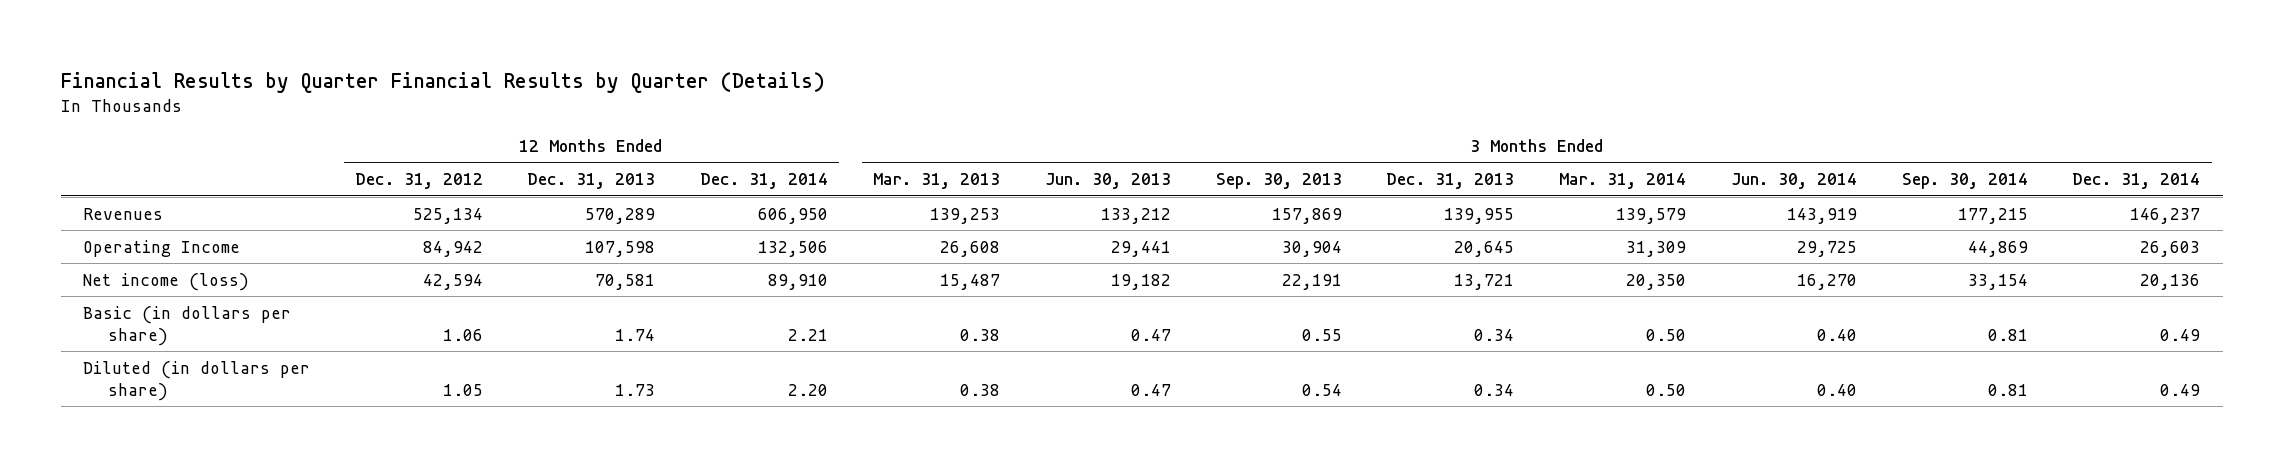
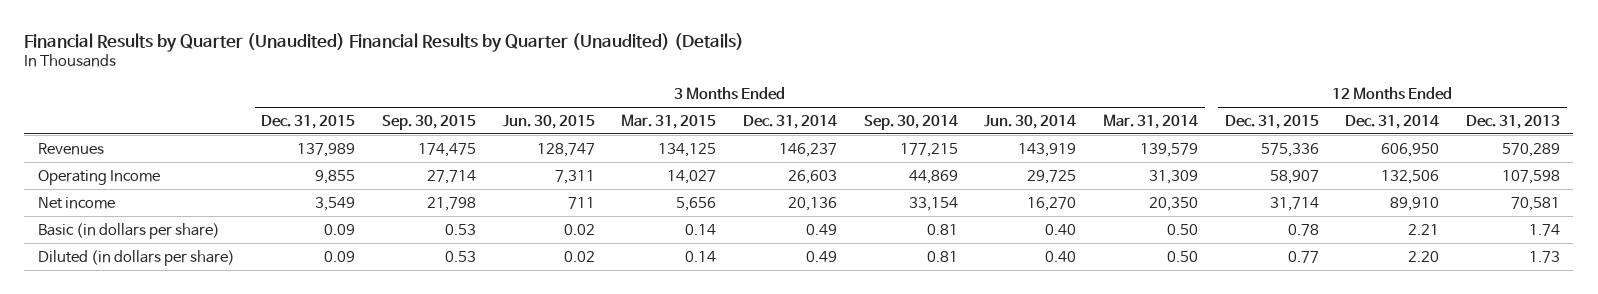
- Financial Results by Quarter Financial Results by Quarter (Details)
+ Financial Results by Quarter (Unaudited) Financial Results by Quarter (Unaudited) (Details)
- | 12 Months Ended Dec. 31, 2012 | 12 Months Ended Dec. 31, 2013 | 12 Months Ended Dec. 31, 2014 | 3 Months Ended Mar. 31, 2013 | 3 Months Ended Jun. 30, 2013 | 3 Months Ended Sep. 30, 2013 | 3 Months Ended Dec. 31, 2013 | 3 Months Ended Mar. 31, 2014 | 3 Months Ended Jun. 30, 2014 | 3 Months Ended Sep. 30, 2014 | 3 Months Ended Dec. 31, 2014
+ | 3 Months Ended Dec. 31, 2015 | 3 Months Ended Sep. 30, 2015 | 3 Months Ended Jun. 30, 2015 | 3 Months Ended Mar. 31, 2015 | 3 Months Ended Dec. 31, 2014 | 3 Months Ended Sep. 30, 2014 | 3 Months Ended Jun. 30, 2014 | 3 Months Ended Mar. 31, 2014 | 12 Months Ended Dec. 31, 2015 | 12 Months Ended Dec. 31, 2014 | 12 Months Ended Dec. 31, 2013
- Net income (loss) | 42,594 | 70,581 | 89,910 | 15,487 | 19,182 | 22,191 | 13,721 | 20,350 | 16,270 | 33,154 | 20,136
+ Net income | 3,549 | 21,798 | 711 | 5,656 | 20,136 | 33,154 | 16,270 | 20,350 | 31,714 | 89,910 | 70,581

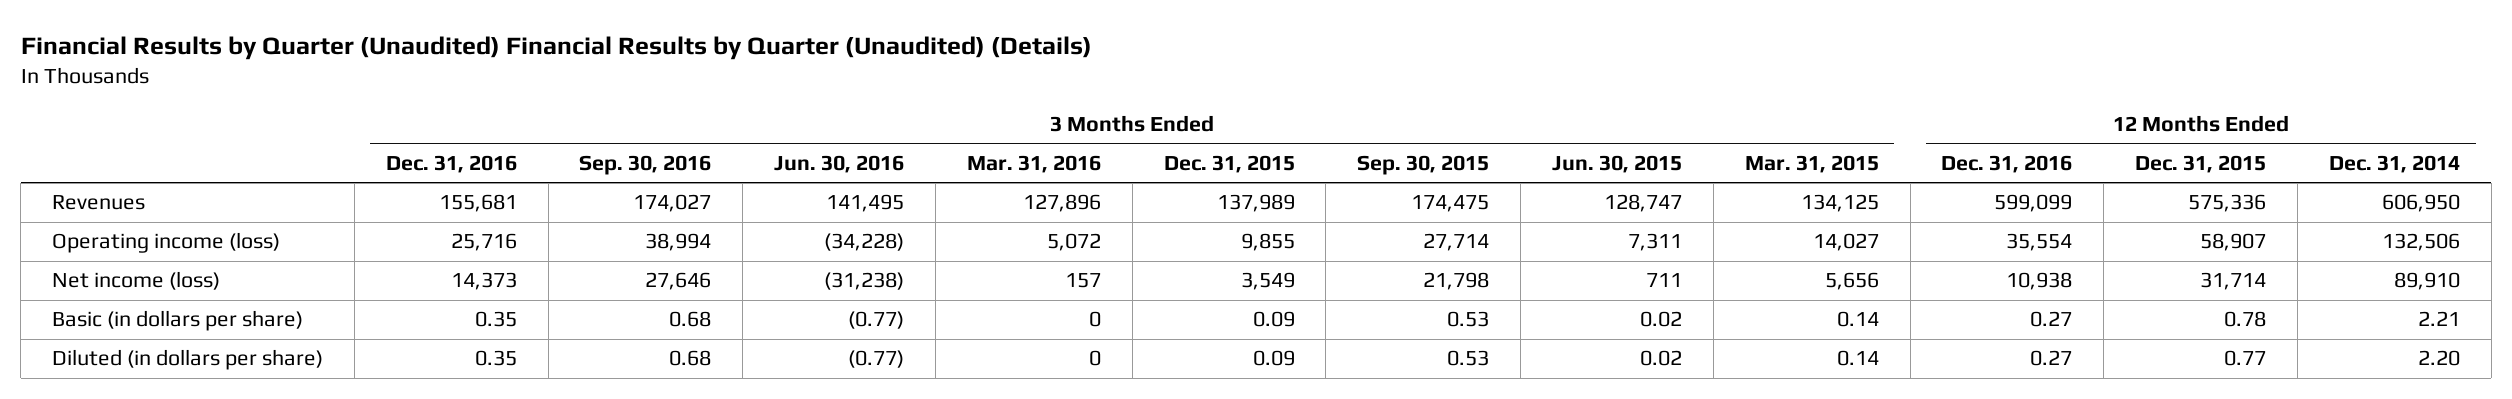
- | 3 Months Ended Dec. 31, 2015 | 3 Months Ended Sep. 30, 2015 | 3 Months Ended Jun. 30, 2015 | 3 Months Ended Mar. 31, 2015 | 3 Months Ended Dec. 31, 2014 | 3 Months Ended Sep. 30, 2014 | 3 Months Ended Jun. 30, 2014 | 3 Months Ended Mar. 31, 2014 | 12 Months Ended Dec. 31, 2015 | 12 Months Ended Dec. 31, 2014 | 12 Months Ended Dec. 31, 2013
+ | 3 Months Ended Dec. 31, 2016 | 3 Months Ended Sep. 30, 2016 | 3 Months Ended Jun. 30, 2016 | 3 Months Ended Mar. 31, 2016 | 3 Months Ended Dec. 31, 2015 | 3 Months Ended Sep. 30, 2015 | 3 Months Ended Jun. 30, 2015 | 3 Months Ended Mar. 31, 2015 | 12 Months Ended Dec. 31, 2016 | 12 Months Ended Dec. 31, 2015 | 12 Months Ended Dec. 31, 2014
- Operating Income | 9,855 | 27,714 | 7,311 | 14,027 | 26,603 | 44,869 | 29,725 | 31,309 | 58,907 | 132,506 | 107,598
- Net income | 3,549 | 21,798 | 711 | 5,656 | 20,136 | 33,154 | 16,270 | 20,350 | 31,714 | 89,910 | 70,581
+ Operating income (loss) | 25,716 | 38,994 | (34,228) | 5,072 | 9,855 | 27,714 | 7,311 | 14,027 | 35,554 | 58,907 | 132,506
+ Net income (loss) | 14,373 | 27,646 | (31,238) | 157 | 3,549 | 21,798 | 711 | 5,656 | 10,938 | 31,714 | 89,910

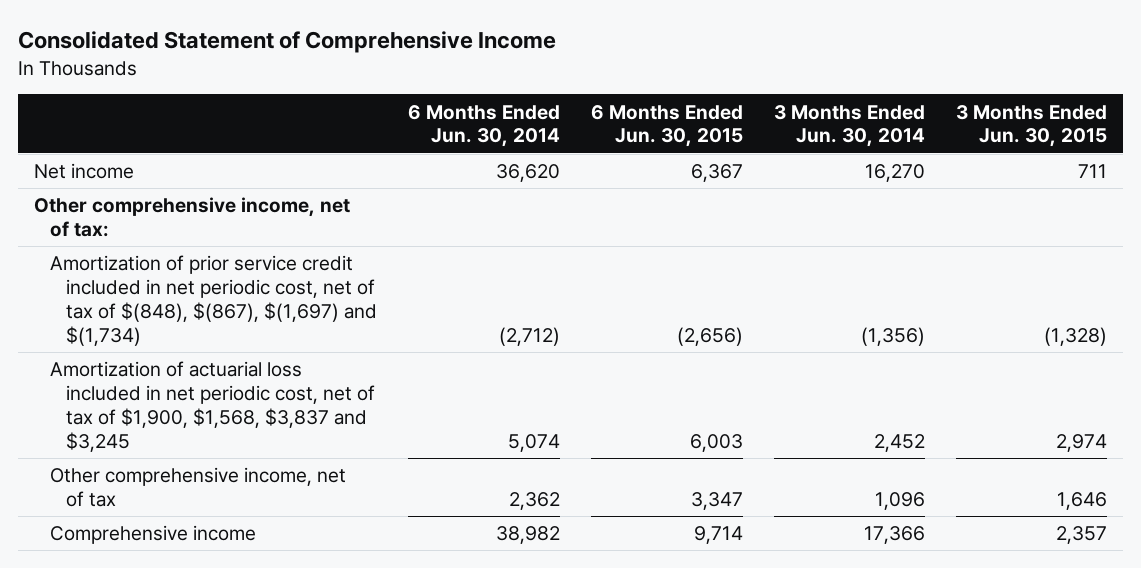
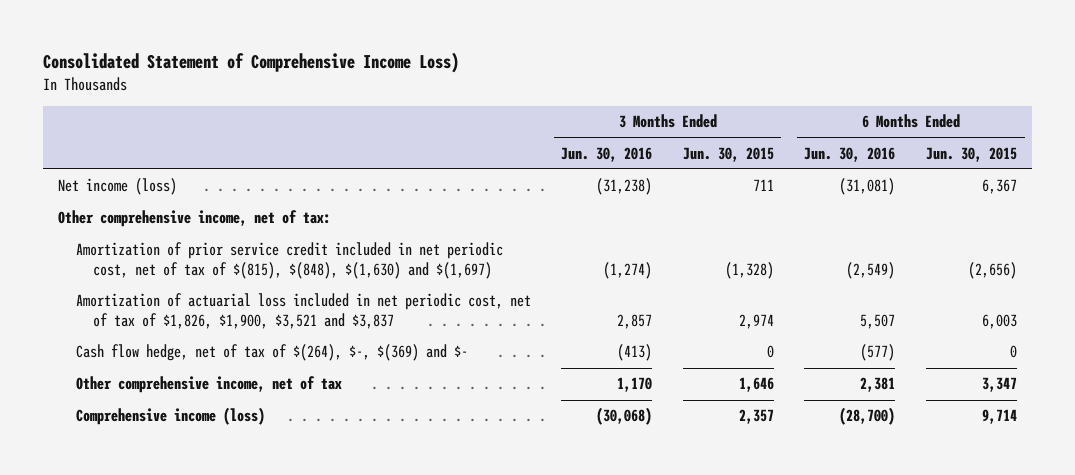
- Consolidated Statement of Comprehensive Income
+ Consolidated Statement of Comprehensive Income Loss)
- | 6 Months Ended Jun. 30, 2014 | 6 Months Ended Jun. 30, 2015 | 3 Months Ended Jun. 30, 2014 | 3 Months Ended Jun. 30, 2015
+ | 3 Months Ended Jun. 30, 2016 | 3 Months Ended Jun. 30, 2015 | 6 Months Ended Jun. 30, 2016 | 6 Months Ended Jun. 30, 2015
- Net income | 36,620 | 6,367 | 16,270 | 711
+ Net income (loss) | (31,238) | 711 | (31,081) | 6,367
- Amortization of prior service credit included in net periodic cost, net of tax of $(848), $(867), $(1,697) and $(1,734) | (2,712) | (2,656) | (1,356) | (1,328)
- Amortization of actuarial loss included in net periodic cost, net of tax of $1,900, $1,568, $3,837 and $3,245 | 5,074 | 6,003 | 2,452 | 2,974
+ Amortization of prior service credit included in net periodic cost, net of tax of $(815), $(848), $(1,630) and $(1,697) | (1,274) | (1,328) | (2,549) | (2,656)
+ Amortization of actuarial loss included in net periodic cost, net of tax of $1,826, $1,900, $3,521 and $3,837 | 2,857 | 2,974 | 5,507 | 6,003
+ Cash flow hedge, net of tax of $(264), $-, $(369) and $- | (413) | 0 | (577) | 0
- Comprehensive income | 38,982 | 9,714 | 17,366 | 2,357
+ Comprehensive income (loss) | (30,068) | 2,357 | (28,700) | 9,714

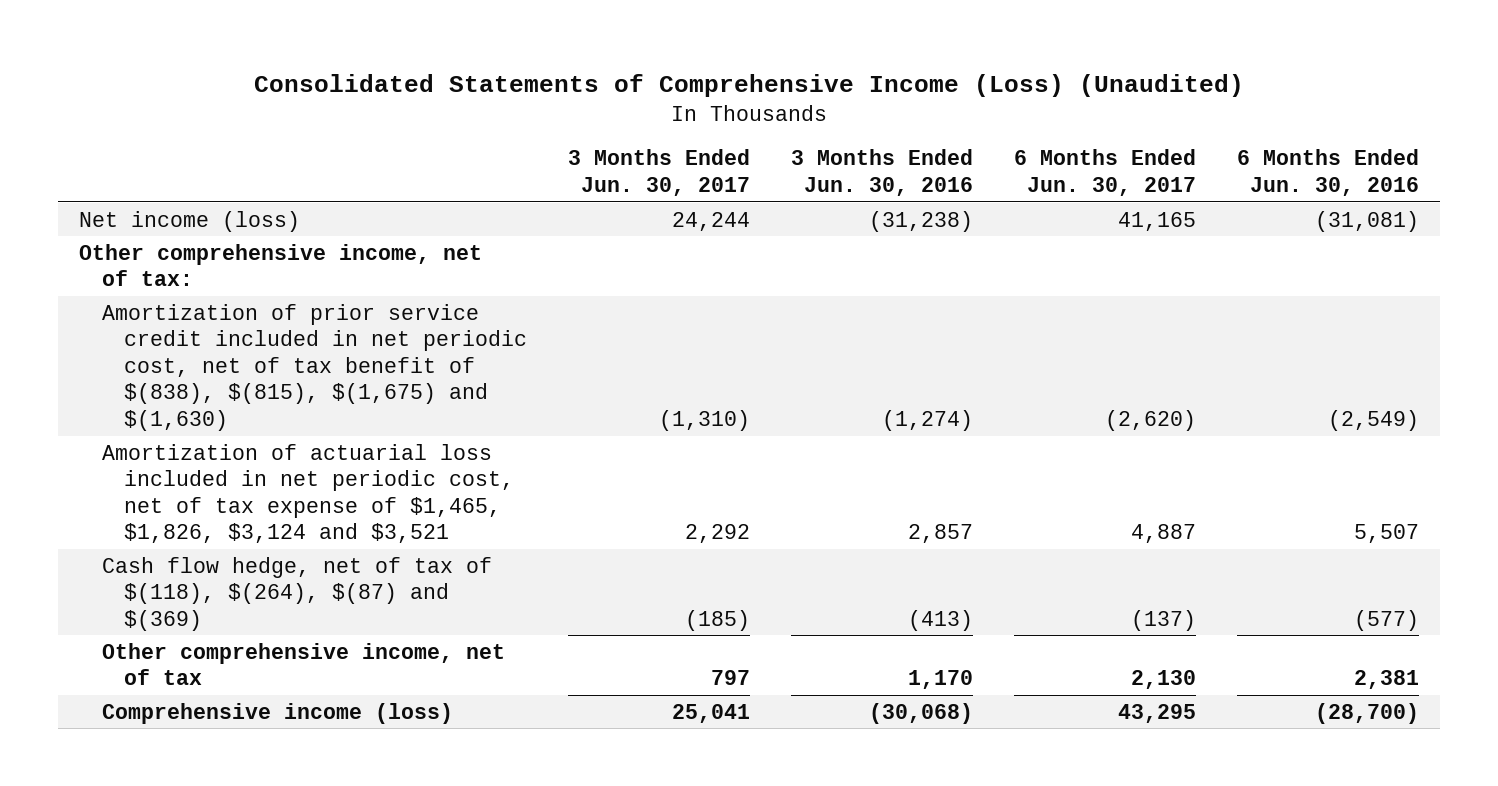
- Consolidated Statement of Comprehensive Income Loss)
+ Consolidated Statements of Comprehensive Income (Loss) (Unaudited)
- | 3 Months Ended Jun. 30, 2016 | 3 Months Ended Jun. 30, 2015 | 6 Months Ended Jun. 30, 2016 | 6 Months Ended Jun. 30, 2015
+ | 3 Months Ended Jun. 30, 2017 | 3 Months Ended Jun. 30, 2016 | 6 Months Ended Jun. 30, 2017 | 6 Months Ended Jun. 30, 2016
- Amortization of prior service credit included in net periodic cost, net of tax of $(815), $(848), $(1,630) and $(1,697) | (1,274) | (1,328) | (2,549) | (2,656)
- Amortization of actuarial loss included in net periodic cost, net of tax of $1,826, $1,900, $3,521 and $3,837 | 2,857 | 2,974 | 5,507 | 6,003
- Cash flow hedge, net of tax of $(264), $-, $(369) and $- | (413) | 0 | (577) | 0
+ Amortization of prior service credit included in net periodic cost, net of tax benefit of $(838), $(815), $(1,675) and $(1,630) | (1,310) | (1,274) | (2,620) | (2,549)
+ Amortization of actuarial loss included in net periodic cost, net of tax expense of $1,465, $1,826, $3,124 and $3,521 | 2,292 | 2,857 | 4,887 | 5,507
+ Cash flow hedge, net of tax of $(118), $(264), $(87) and $(369) | (185) | (413) | (137) | (577)

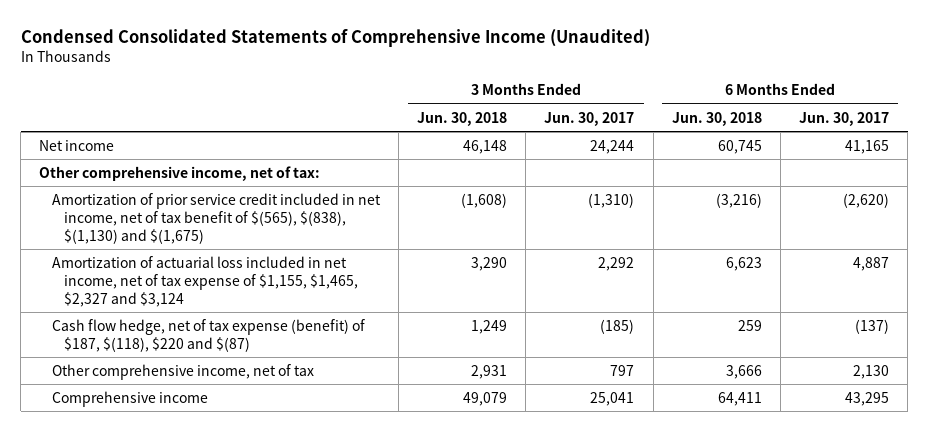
- Consolidated Statements of Comprehensive Income (Loss) (Unaudited)
+ Condensed Consolidated Statements of Comprehensive Income (Unaudited)
- | 3 Months Ended Jun. 30, 2017 | 3 Months Ended Jun. 30, 2016 | 6 Months Ended Jun. 30, 2017 | 6 Months Ended Jun. 30, 2016
+ | 3 Months Ended Jun. 30, 2018 | 3 Months Ended Jun. 30, 2017 | 6 Months Ended Jun. 30, 2018 | 6 Months Ended Jun. 30, 2017
- Net income (loss) | 24,244 | (31,238) | 41,165 | (31,081)
+ Net income | 46,148 | 24,244 | 60,745 | 41,165
- Amortization of prior service credit included in net periodic cost, net of tax benefit of $(838), $(815), $(1,675) and $(1,630) | (1,310) | (1,274) | (2,620) | (2,549)
- Amortization of actuarial loss included in net periodic cost, net of tax expense of $1,465, $1,826, $3,124 and $3,521 | 2,292 | 2,857 | 4,887 | 5,507
- Cash flow hedge, net of tax of $(118), $(264), $(87) and $(369) | (185) | (413) | (137) | (577)
+ Amortization of prior service credit included in net income, net of tax benefit of $(565), $(838), $(1,130) and $(1,675) | (1,608) | (1,310) | (3,216) | (2,620)
+ Amortization of actuarial loss included in net income, net of tax expense of $1,155, $1,465, $2,327 and $3,124 | 3,290 | 2,292 | 6,623 | 4,887
+ Cash flow hedge, net of tax expense (benefit) of $187, $(118), $220 and $(87) | 1,249 | (185) | 259 | (137)
- Comprehensive income (loss) | 25,041 | (30,068) | 43,295 | (28,700)
+ Comprehensive income | 49,079 | 25,041 | 64,411 | 43,295

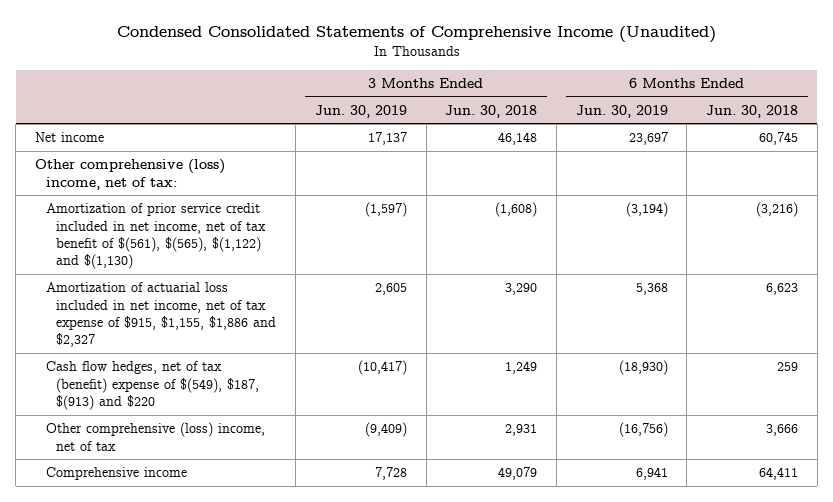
- | 3 Months Ended Jun. 30, 2018 | 3 Months Ended Jun. 30, 2017 | 6 Months Ended Jun. 30, 2018 | 6 Months Ended Jun. 30, 2017
+ | 3 Months Ended Jun. 30, 2019 | 3 Months Ended Jun. 30, 2018 | 6 Months Ended Jun. 30, 2019 | 6 Months Ended Jun. 30, 2018
- Other comprehensive income, net of tax:
- Amortization of prior service credit included in net income, net of tax benefit of $(565), $(838), $(1,130) and $(1,675) | (1,608) | (1,310) | (3,216) | (2,620)
- Amortization of actuarial loss included in net income, net of tax expense of $1,155, $1,465, $2,327 and $3,124 | 3,290 | 2,292 | 6,623 | 4,887
- Cash flow hedge, net of tax expense (benefit) of $187, $(118), $220 and $(87) | 1,249 | (185) | 259 | (137)
- Other comprehensive income, net of tax | 2,931 | 797 | 3,666 | 2,130
+ Other comprehensive (loss) income, net of tax:
+ Amortization of prior service credit included in net income, net of tax benefit of $(561), $(565), $(1,122) and $(1,130) | (1,597) | (1,608) | (3,194) | (3,216)
+ Amortization of actuarial loss included in net income, net of tax expense of $915, $1,155, $1,886 and $2,327 | 2,605 | 3,290 | 5,368 | 6,623
+ Cash flow hedges, net of tax (benefit) expense of $(549), $187, $(913) and $220 | (10,417) | 1,249 | (18,930) | 259
+ Other comprehensive (loss) income, net of tax | (9,409) | 2,931 | (16,756) | 3,666

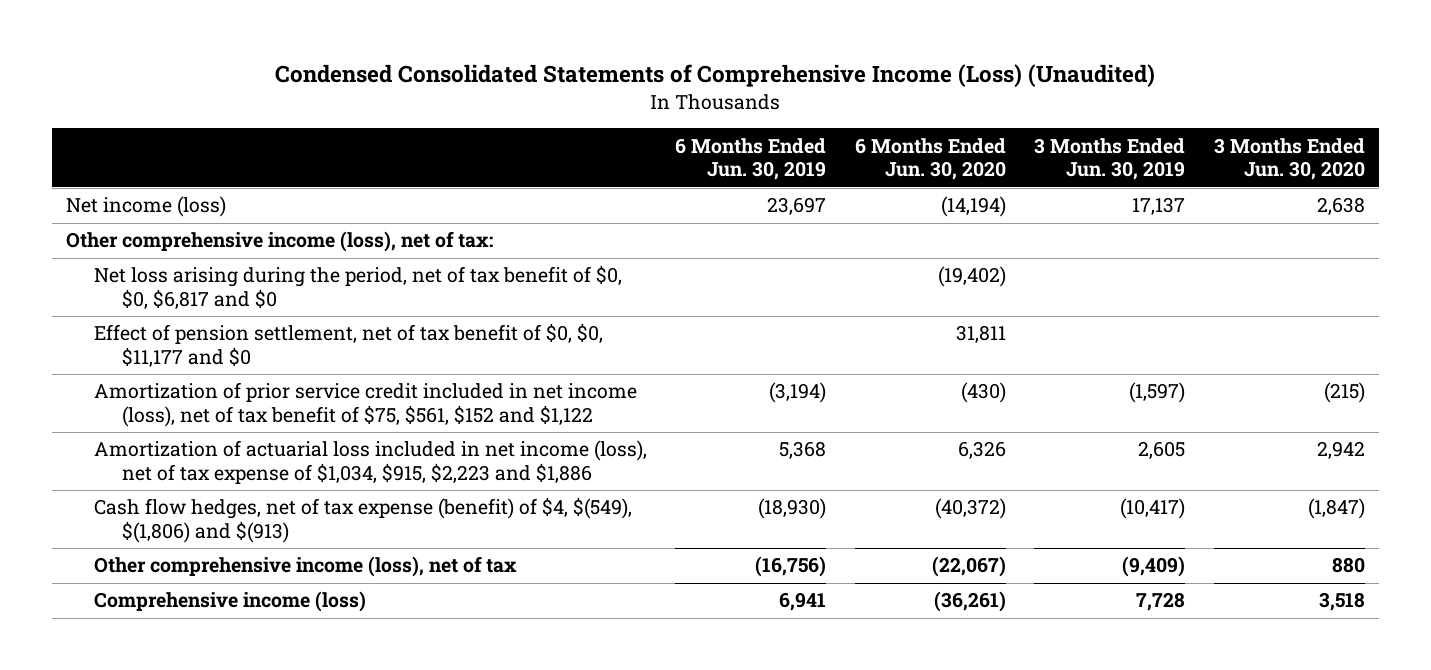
- Condensed Consolidated Statements of Comprehensive Income (Unaudited)
+ Condensed Consolidated Statements of Comprehensive Income (Loss) (Unaudited)
- | 3 Months Ended Jun. 30, 2019 | 3 Months Ended Jun. 30, 2018 | 6 Months Ended Jun. 30, 2019 | 6 Months Ended Jun. 30, 2018
+ | 6 Months Ended Jun. 30, 2019 | 6 Months Ended Jun. 30, 2020 | 3 Months Ended Jun. 30, 2019 | 3 Months Ended Jun. 30, 2020
- Net income | 17,137 | 46,148 | 23,697 | 60,745
- Other comprehensive (loss) income, net of tax:
- Amortization of prior service credit included in net income, net of tax benefit of $(561), $(565), $(1,122) and $(1,130) | (1,597) | (1,608) | (3,194) | (3,216)
- Amortization of actuarial loss included in net income, net of tax expense of $915, $1,155, $1,886 and $2,327 | 2,605 | 3,290 | 5,368 | 6,623
- Cash flow hedges, net of tax (benefit) expense of $(549), $187, $(913) and $220 | (10,417) | 1,249 | (18,930) | 259
- Other comprehensive (loss) income, net of tax | (9,409) | 2,931 | (16,756) | 3,666
- Comprehensive income | 7,728 | 49,079 | 6,941 | 64,411
+ Net income (loss) | 23,697 | (14,194) | 17,137 | 2,638
+ Other comprehensive income (loss), net of tax:
+ Net loss arising during the period, net of tax benefit of $0, $0, $6,817 and $0 | | (19,402) | |
+ Effect of pension settlement, net of tax benefit of $0, $0, $11,177 and $0 | | 31,811 | |
+ Amortization of prior service credit included in net income (loss), net of tax benefit of $75, $561, $152 and $1,122 | (3,194) | (430) | (1,597) | (215)
+ Amortization of actuarial loss included in net income (loss), net of tax expense of $1,034, $915, $2,223 and $1,886 | 5,368 | 6,326 | 2,605 | 2,942
+ Cash flow hedges, net of tax expense (benefit) of $4, $(549), $(1,806) and $(913) | (18,930) | (40,372) | (10,417) | (1,847)
+ Other comprehensive income (loss), net of tax | (16,756) | (22,067) | (9,409) | 880
+ Comprehensive income (loss) | 6,941 | (36,261) | 7,728 | 3,518

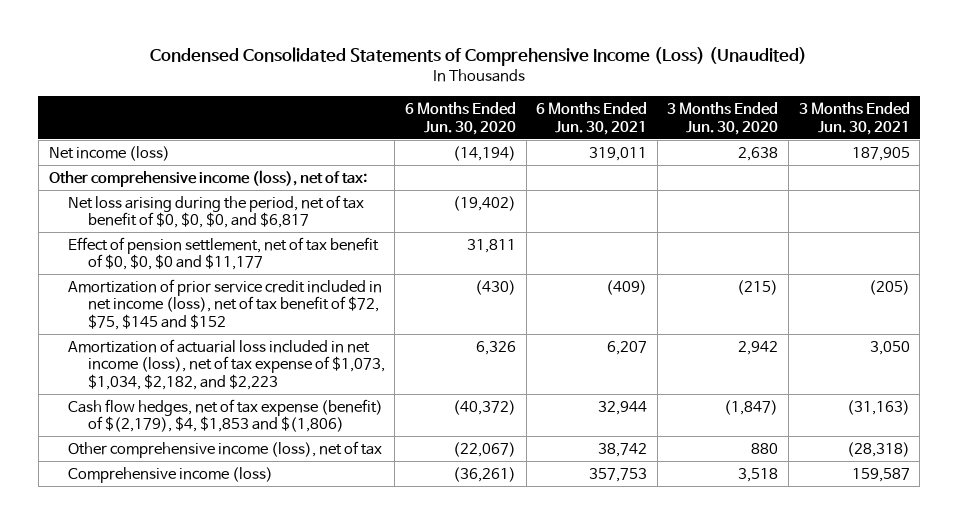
- | 6 Months Ended Jun. 30, 2019 | 6 Months Ended Jun. 30, 2020 | 3 Months Ended Jun. 30, 2019 | 3 Months Ended Jun. 30, 2020
+ | 6 Months Ended Jun. 30, 2020 | 6 Months Ended Jun. 30, 2021 | 3 Months Ended Jun. 30, 2020 | 3 Months Ended Jun. 30, 2021
- Net loss arising during the period, net of tax benefit of $0, $0, $6,817 and $0 | | (19,402) | |
- Effect of pension settlement, net of tax benefit of $0, $0, $11,177 and $0 | | 31,811 | |
- Amortization of prior service credit included in net income (loss), net of tax benefit of $75, $561, $152 and $1,122 | (3,194) | (430) | (1,597) | (215)
- Amortization of actuarial loss included in net income (loss), net of tax expense of $1,034, $915, $2,223 and $1,886 | 5,368 | 6,326 | 2,605 | 2,942
- Cash flow hedges, net of tax expense (benefit) of $4, $(549), $(1,806) and $(913) | (18,930) | (40,372) | (10,417) | (1,847)
+ Net loss arising during the period, net of tax benefit of $0, $0, $0, and $6,817 | (19,402) | | |
+ Effect of pension settlement, net of tax benefit of $0, $0, $0 and $11,177 | 31,811 | | |
+ Amortization of prior service credit included in net income (loss), net of tax benefit of $72, $75, $145 and $152 | (430) | (409) | (215) | (205)
+ Amortization of actuarial loss included in net income (loss), net of tax expense of $1,073, $1,034, $2,182, and $2,223 | 6,326 | 6,207 | 2,942 | 3,050
+ Cash flow hedges, net of tax expense (benefit) of $(2,179), $4, $1,853 and $(1,806) | (40,372) | 32,944 | (1,847) | (31,163)

